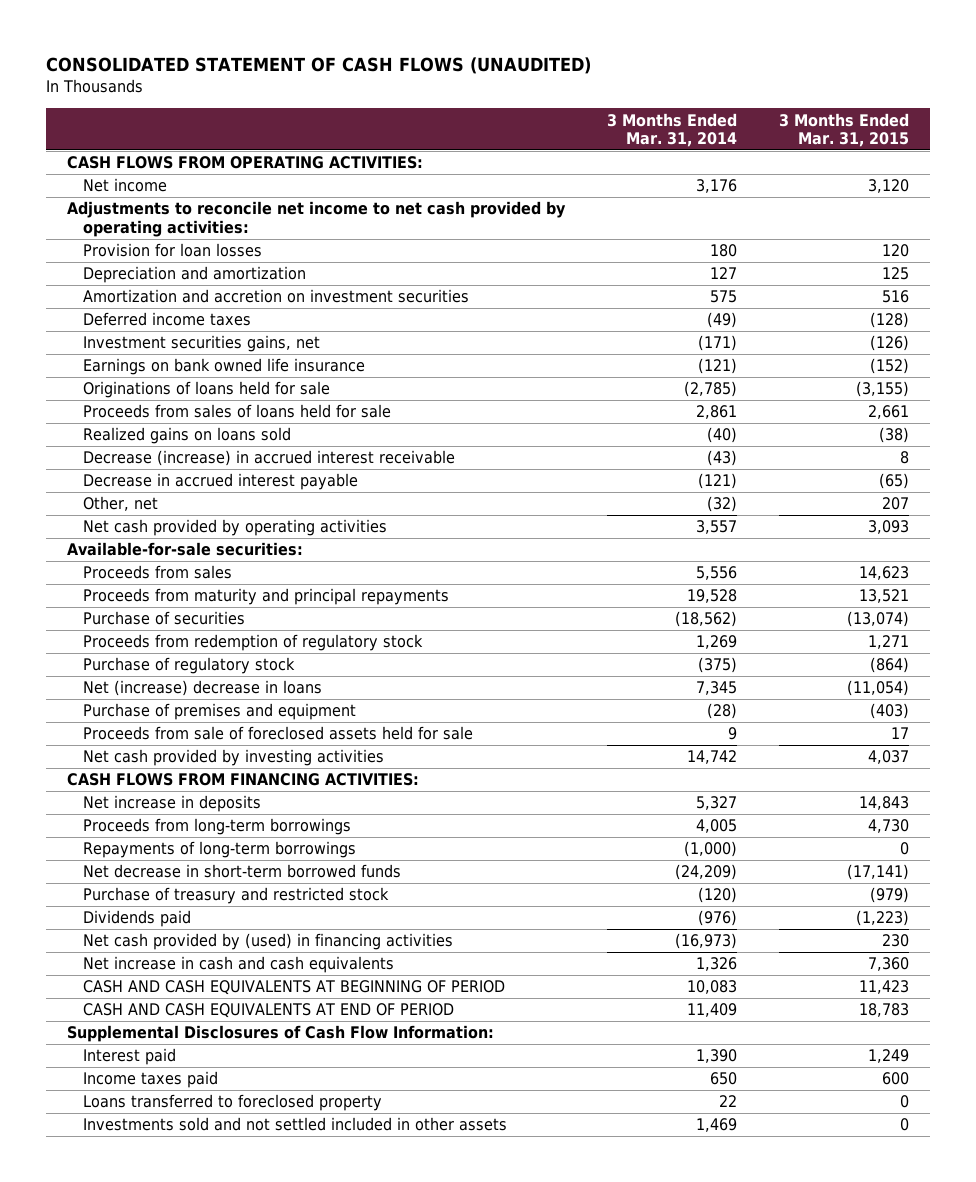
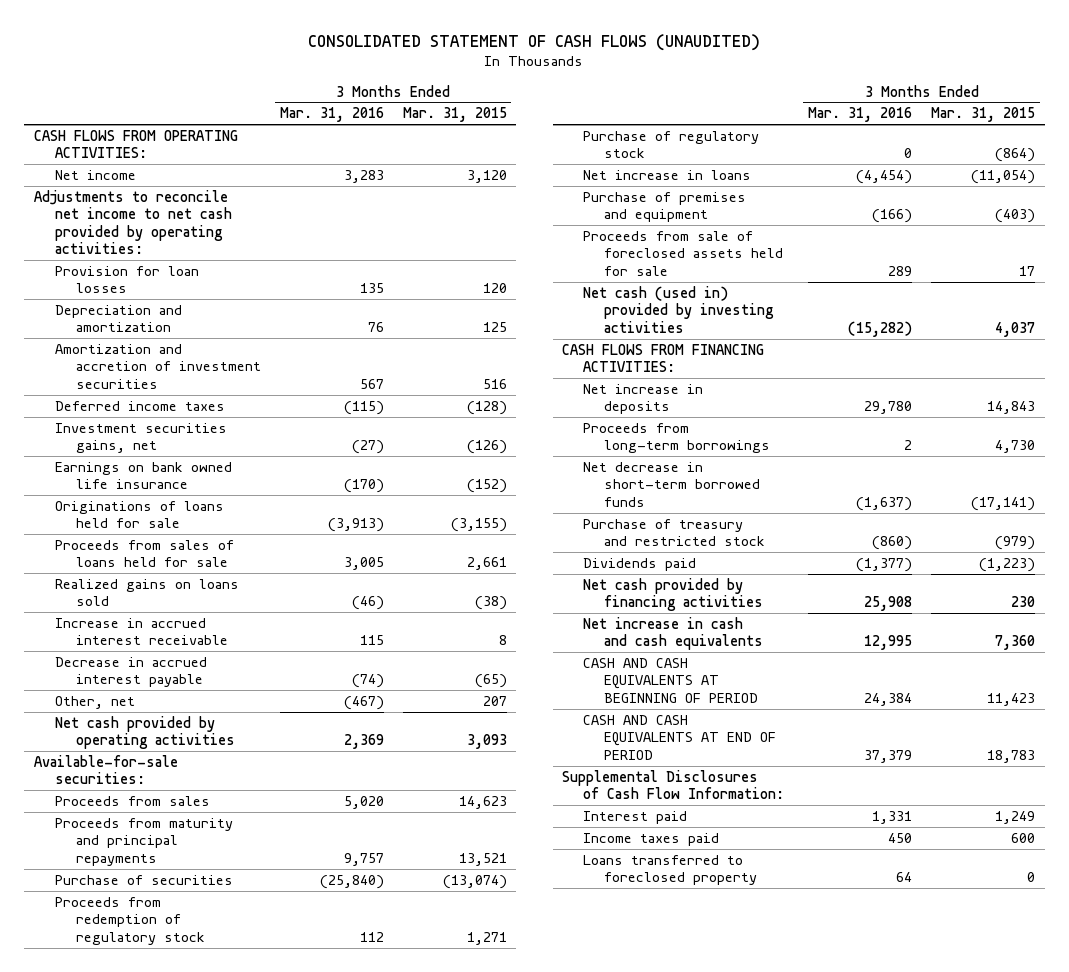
- | 3 Months Ended Mar. 31, 2014 | 3 Months Ended Mar. 31, 2015
+ | 3 Months Ended Mar. 31, 2016 | 3 Months Ended Mar. 31, 2015
- Amortization and accretion on investment securities | 575 | 516
+ Amortization and accretion of investment securities | 567 | 516
- Decrease (increase) in accrued interest receivable | (43) | 8
+ Increase in accrued interest receivable | 115 | 8
- Net (increase) decrease in loans | 7,345 | (11,054)
+ Net increase in loans | (4,454) | (11,054)
- Net cash provided by investing activities | 14,742 | 4,037
+ Net cash (used in) provided by investing activities | (15,282) | 4,037
- Repayments of long-term borrowings | (1,000) | 0
- Net cash provided by (used) in financing activities | (16,973) | 230
+ Net cash provided by financing activities | 25,908 | 230
- Investments sold and not settled included in other assets | 1,469 | 0

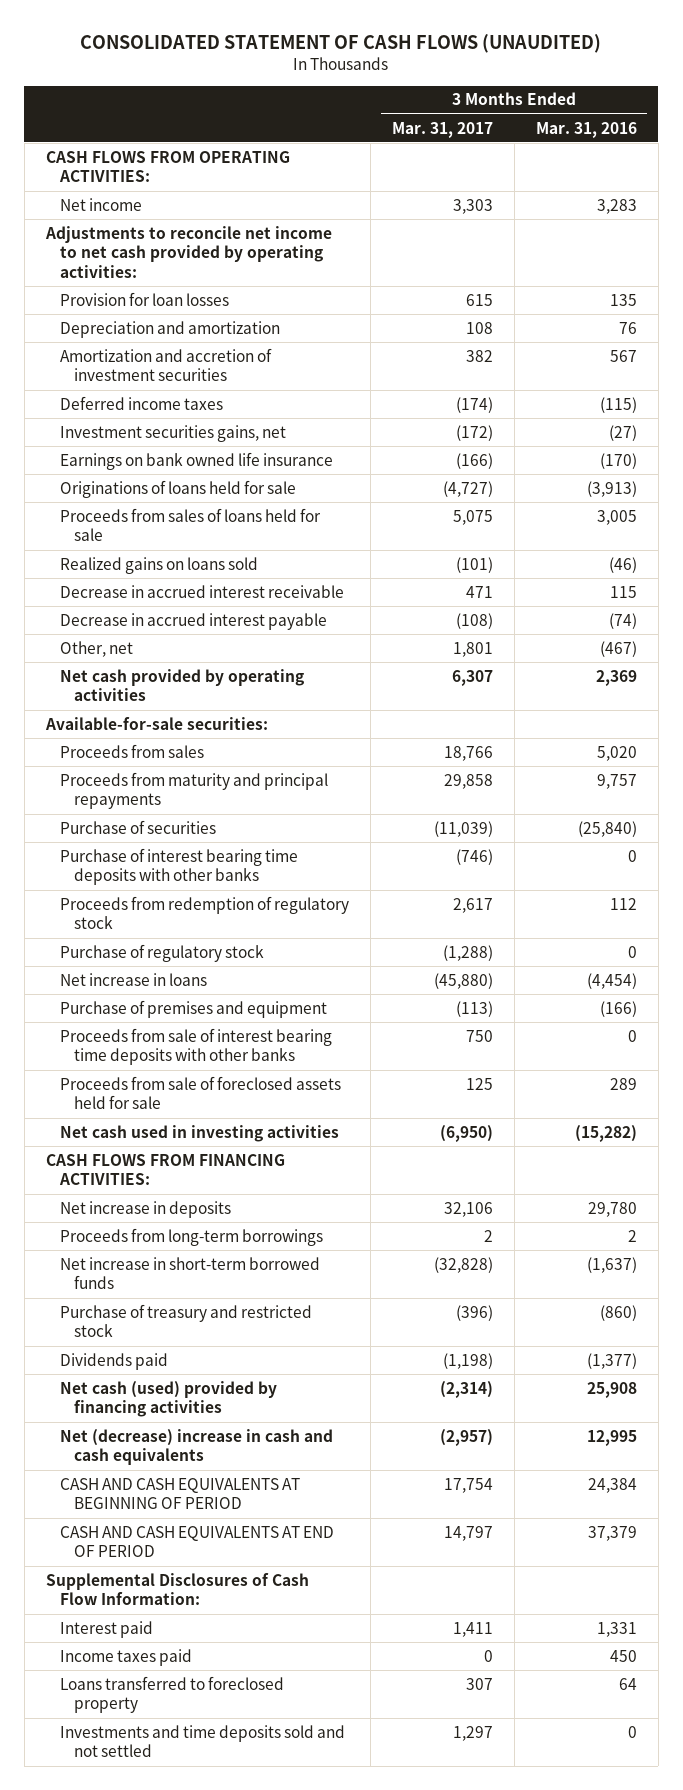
- | 3 Months Ended Mar. 31, 2016 | 3 Months Ended Mar. 31, 2015
+ | 3 Months Ended Mar. 31, 2017 | 3 Months Ended Mar. 31, 2016
- Increase in accrued interest receivable | 115 | 8
+ Decrease in accrued interest receivable | 471 | 115
+ Purchase of interest bearing time deposits with other banks | (746) | 0
+ Proceeds from sale of interest bearing time deposits with other banks | 750 | 0
- Net cash (used in) provided by investing activities | (15,282) | 4,037
+ Net cash used in investing activities | (6,950) | (15,282)
- Net decrease in short-term borrowed funds | (1,637) | (17,141)
+ Net increase in short-term borrowed funds | (32,828) | (1,637)
- Net cash provided by financing activities | 25,908 | 230
- Net increase in cash and cash equivalents | 12,995 | 7,360
+ Net cash (used) provided by financing activities | (2,314) | 25,908
+ Net (decrease) increase in cash and cash equivalents | (2,957) | 12,995
+ Investments and time deposits sold and not settled | 1,297 | 0

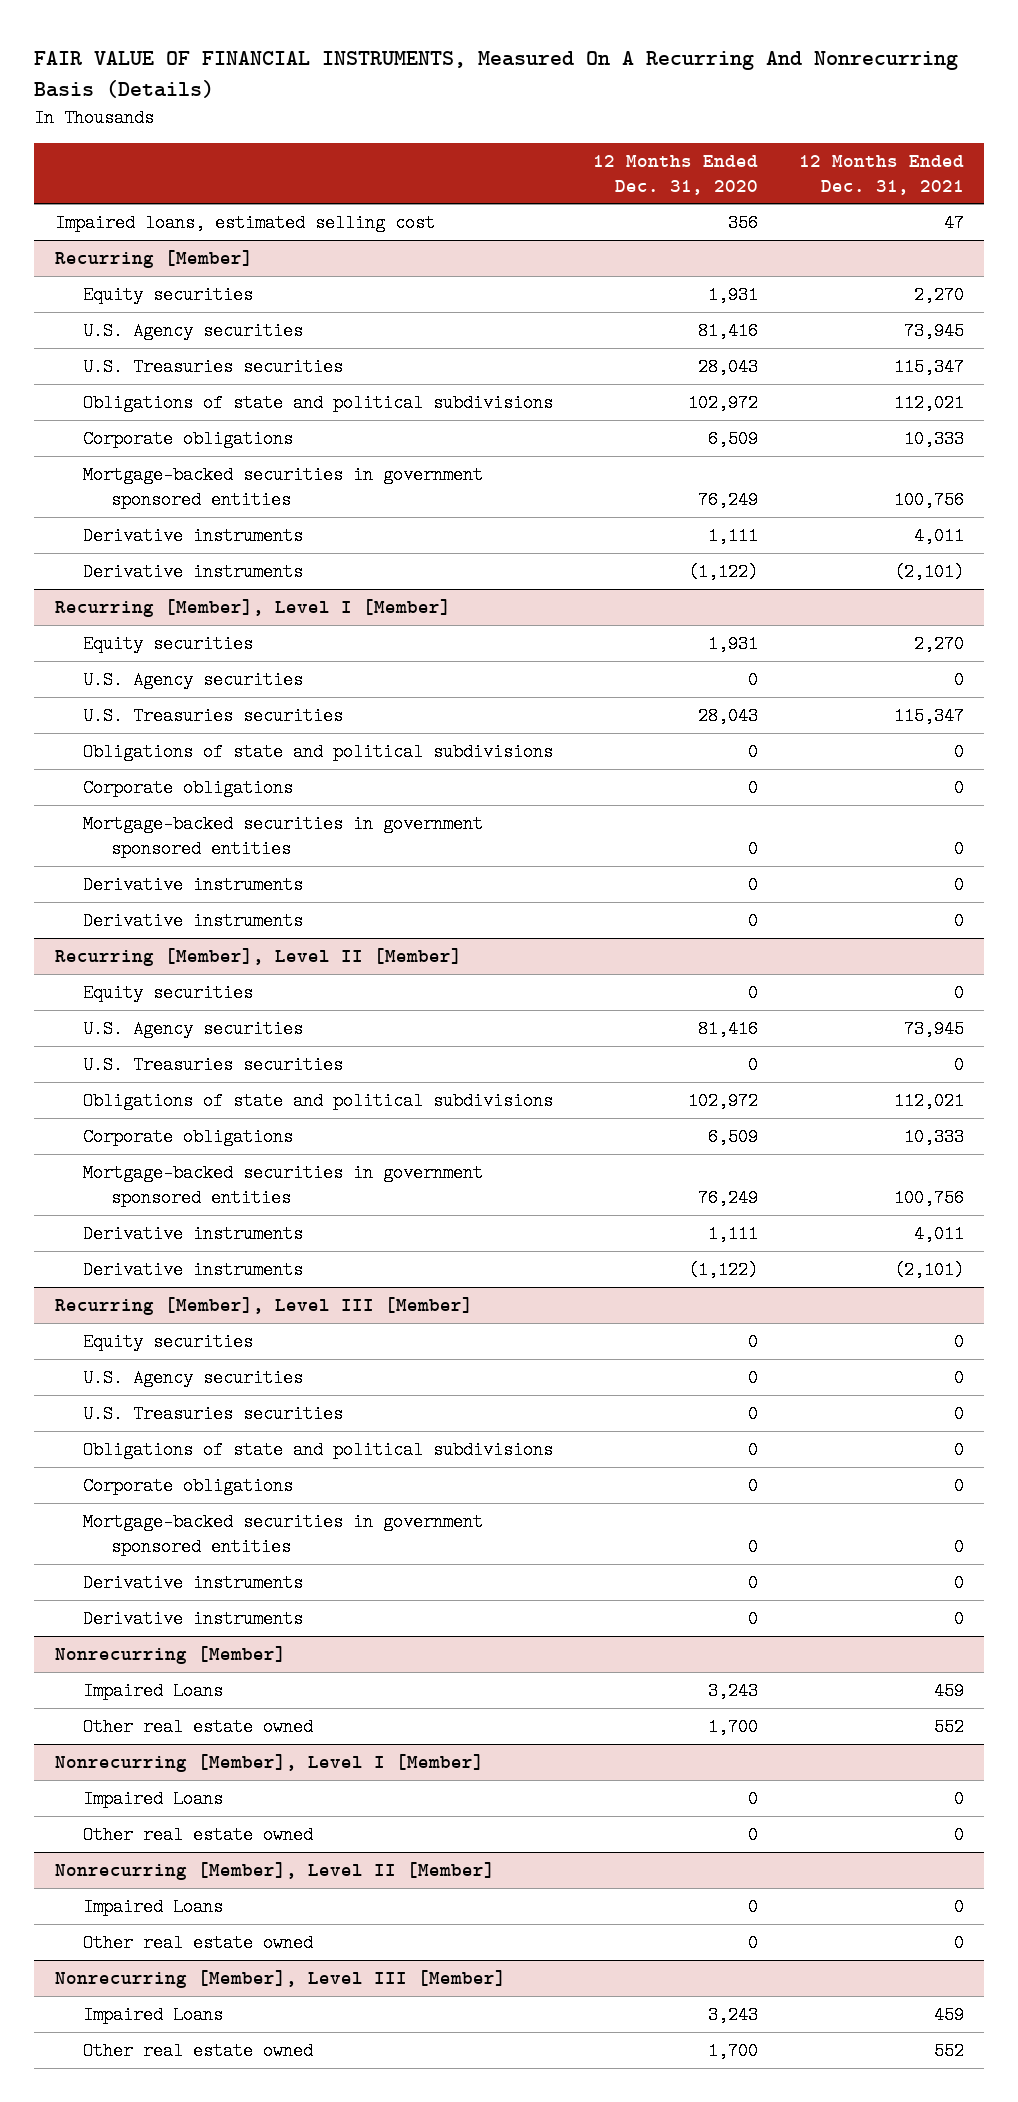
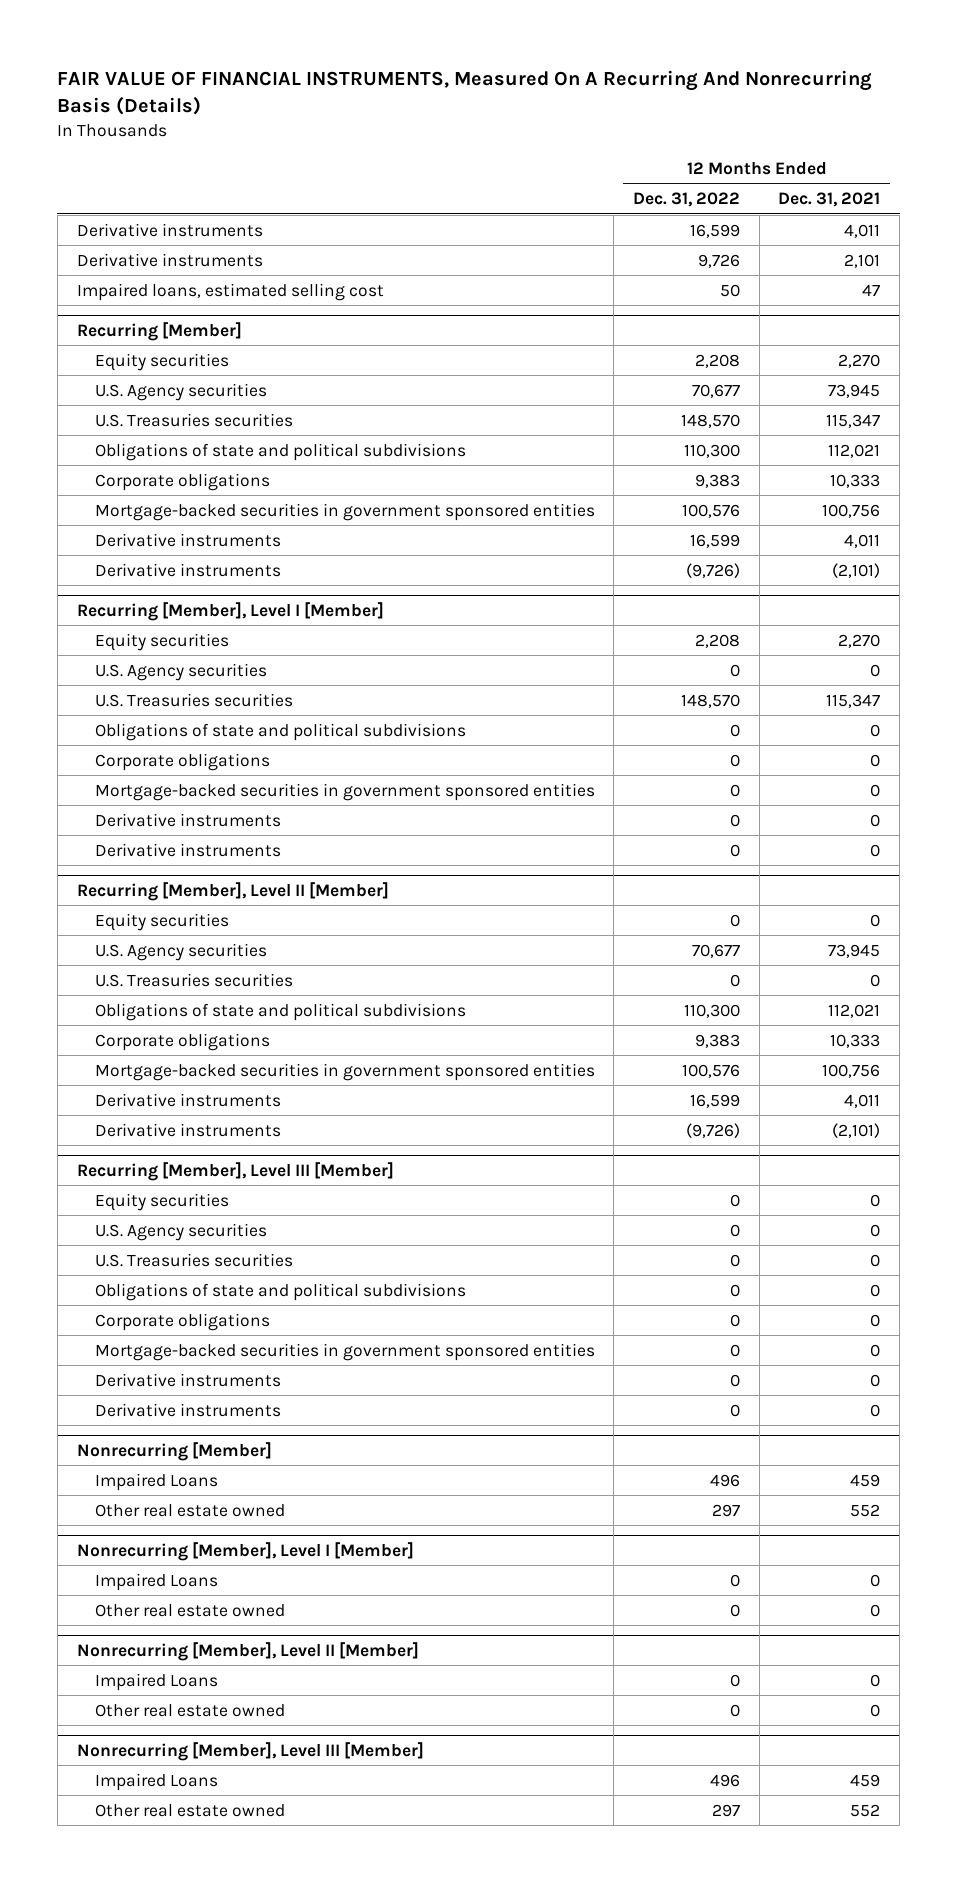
- | 12 Months Ended Dec. 31, 2020 | 12 Months Ended Dec. 31, 2021
+ | 12 Months Ended Dec. 31, 2022 | 12 Months Ended Dec. 31, 2021
+ Derivative instruments | 16,599 | 4,011
+ Derivative instruments | 9,726 | 2,101

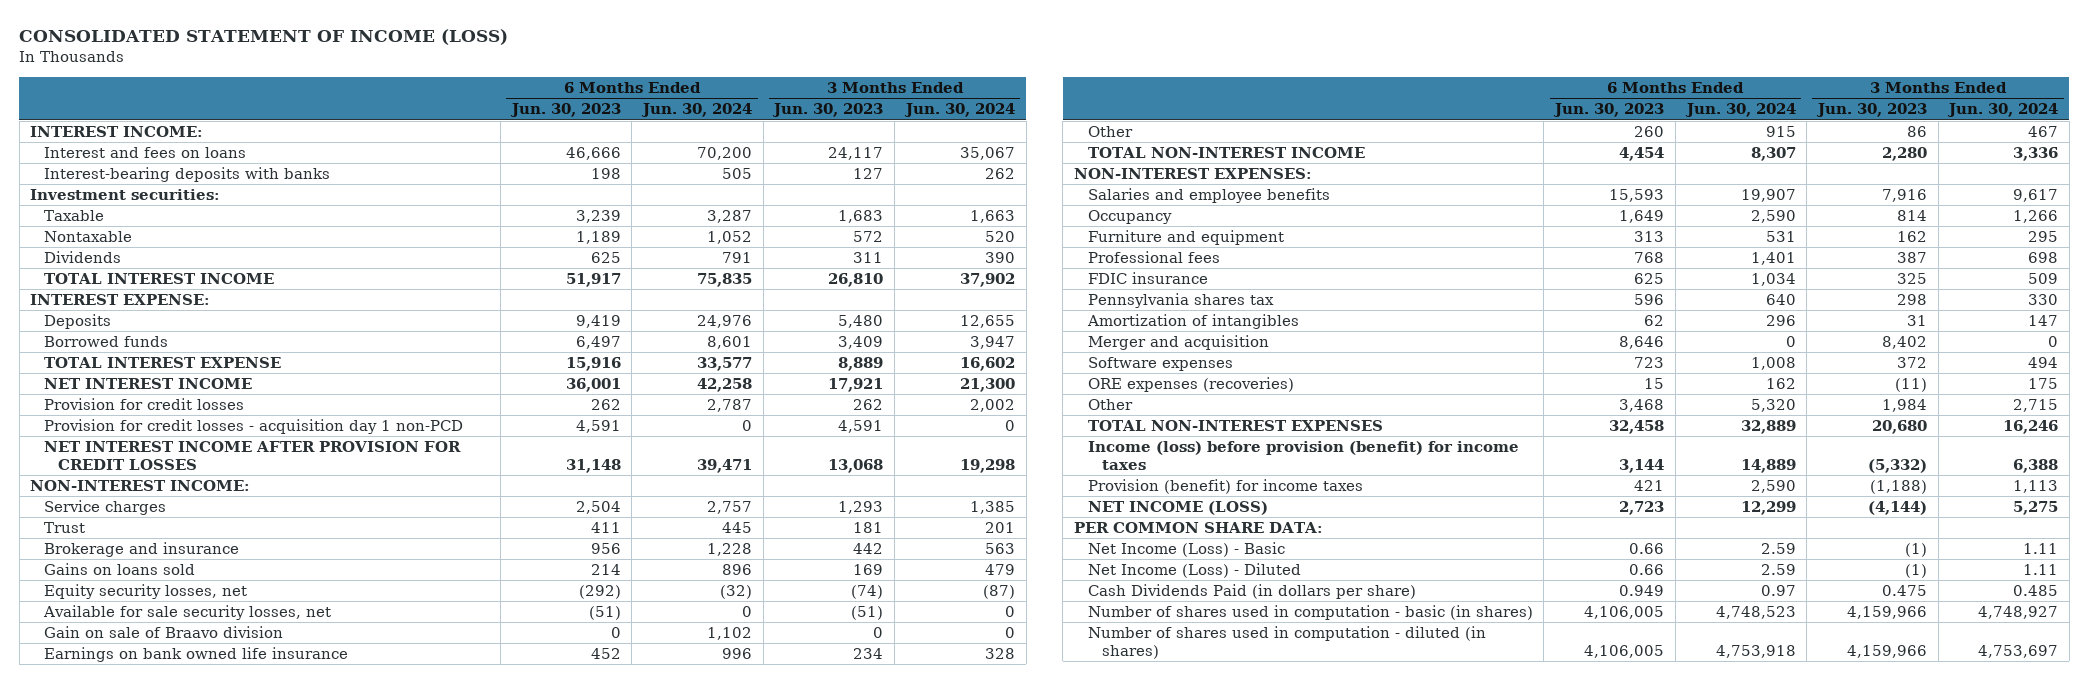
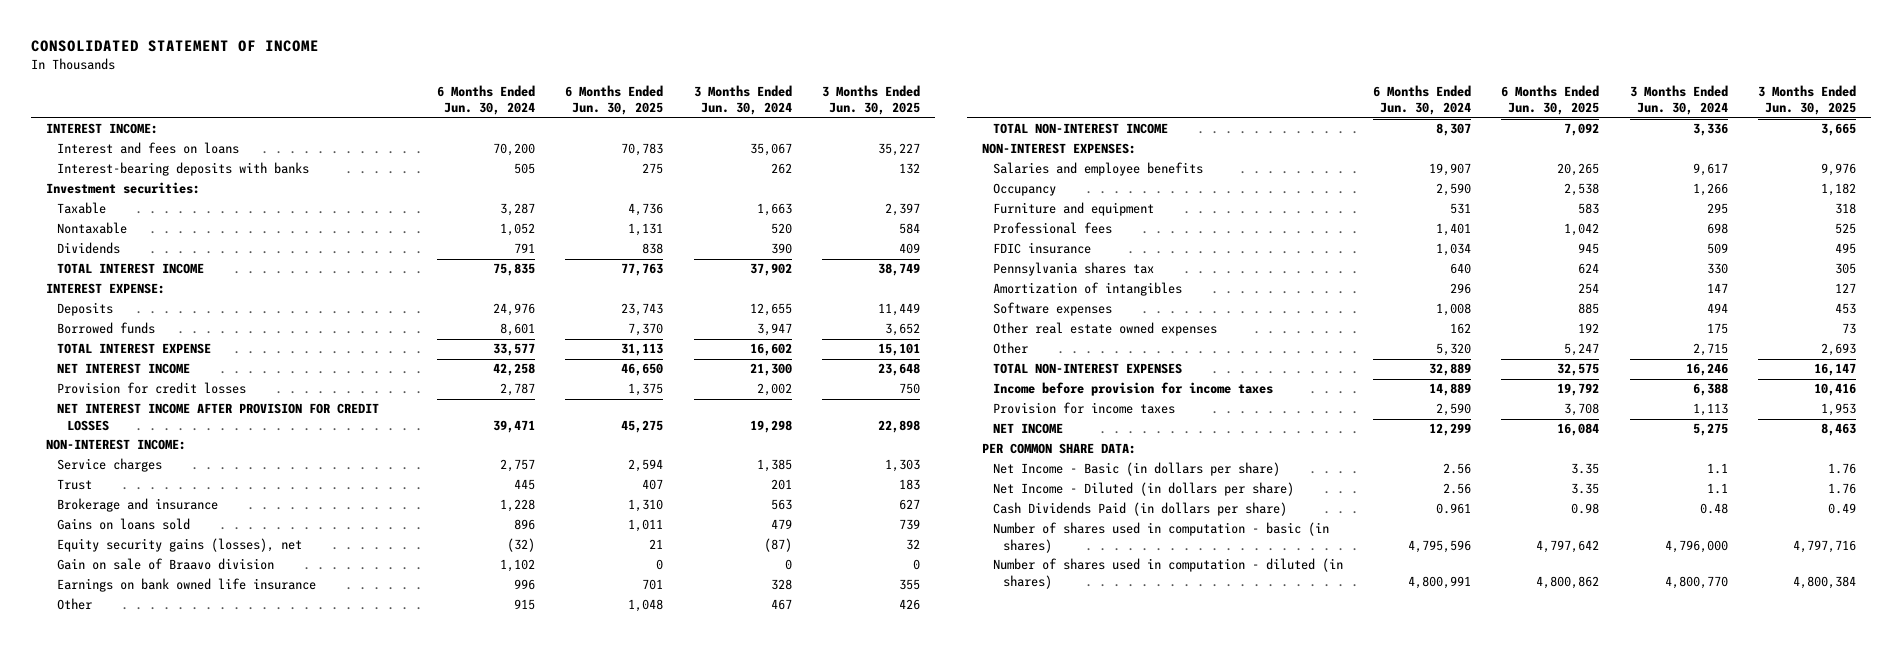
- CONSOLIDATED STATEMENT OF INCOME (LOSS)
+ CONSOLIDATED STATEMENT OF INCOME
- | 6 Months Ended Jun. 30, 2023 | 6 Months Ended Jun. 30, 2024 | 3 Months Ended Jun. 30, 2023 | 3 Months Ended Jun. 30, 2024
+ | 6 Months Ended Jun. 30, 2024 | 6 Months Ended Jun. 30, 2025 | 3 Months Ended Jun. 30, 2024 | 3 Months Ended Jun. 30, 2025
- Provision for credit losses - acquisition day 1 non-PCD | 4,591 | 0 | 4,591 | 0
- Equity security losses, net | (292) | (32) | (74) | (87)
- Available for sale security losses, net | (51) | 0 | (51) | 0
+ Equity security gains (losses), net | (32) | 21 | (87) | 32
- Merger and acquisition | 8,646 | 0 | 8,402 | 0
- ORE expenses (recoveries) | 15 | 162 | (11) | 175
+ Other real estate owned expenses | 162 | 192 | 175 | 73
- Income (loss) before provision (benefit) for income taxes | 3,144 | 14,889 | (5,332) | 6,388
- Provision (benefit) for income taxes | 421 | 2,590 | (1,188) | 1,113
- NET INCOME (LOSS) | 2,723 | 12,299 | (4,144) | 5,275
+ Income before provision for income taxes | 14,889 | 19,792 | 6,388 | 10,416
+ Provision for income taxes | 2,590 | 3,708 | 1,113 | 1,953
+ NET INCOME | 12,299 | 16,084 | 5,275 | 8,463
- Net Income (Loss) - Basic | 0.66 | 2.59 | (1) | 1.11
- Net Income (Loss) - Diluted | 0.66 | 2.59 | (1) | 1.11
- Cash Dividends Paid (in dollars per share) | 0.949 | 0.97 | 0.475 | 0.485
- Number of shares used in computation - basic (in shares) | 4,106,005 | 4,748,523 | 4,159,966 | 4,748,927
- Number of shares used in computation - diluted (in shares) | 4,106,005 | 4,753,918 | 4,159,966 | 4,753,697
+ Net Income - Basic (in dollars per share) | 2.56 | 3.35 | 1.1 | 1.76
+ Net Income - Diluted (in dollars per share) | 2.56 | 3.35 | 1.1 | 1.76
+ Cash Dividends Paid (in dollars per share) | 0.961 | 0.98 | 0.48 | 0.49
+ Number of shares used in computation - basic (in shares) | 4,795,596 | 4,797,642 | 4,796,000 | 4,797,716
+ Number of shares used in computation - diluted (in shares) | 4,800,991 | 4,800,862 | 4,800,770 | 4,800,384

